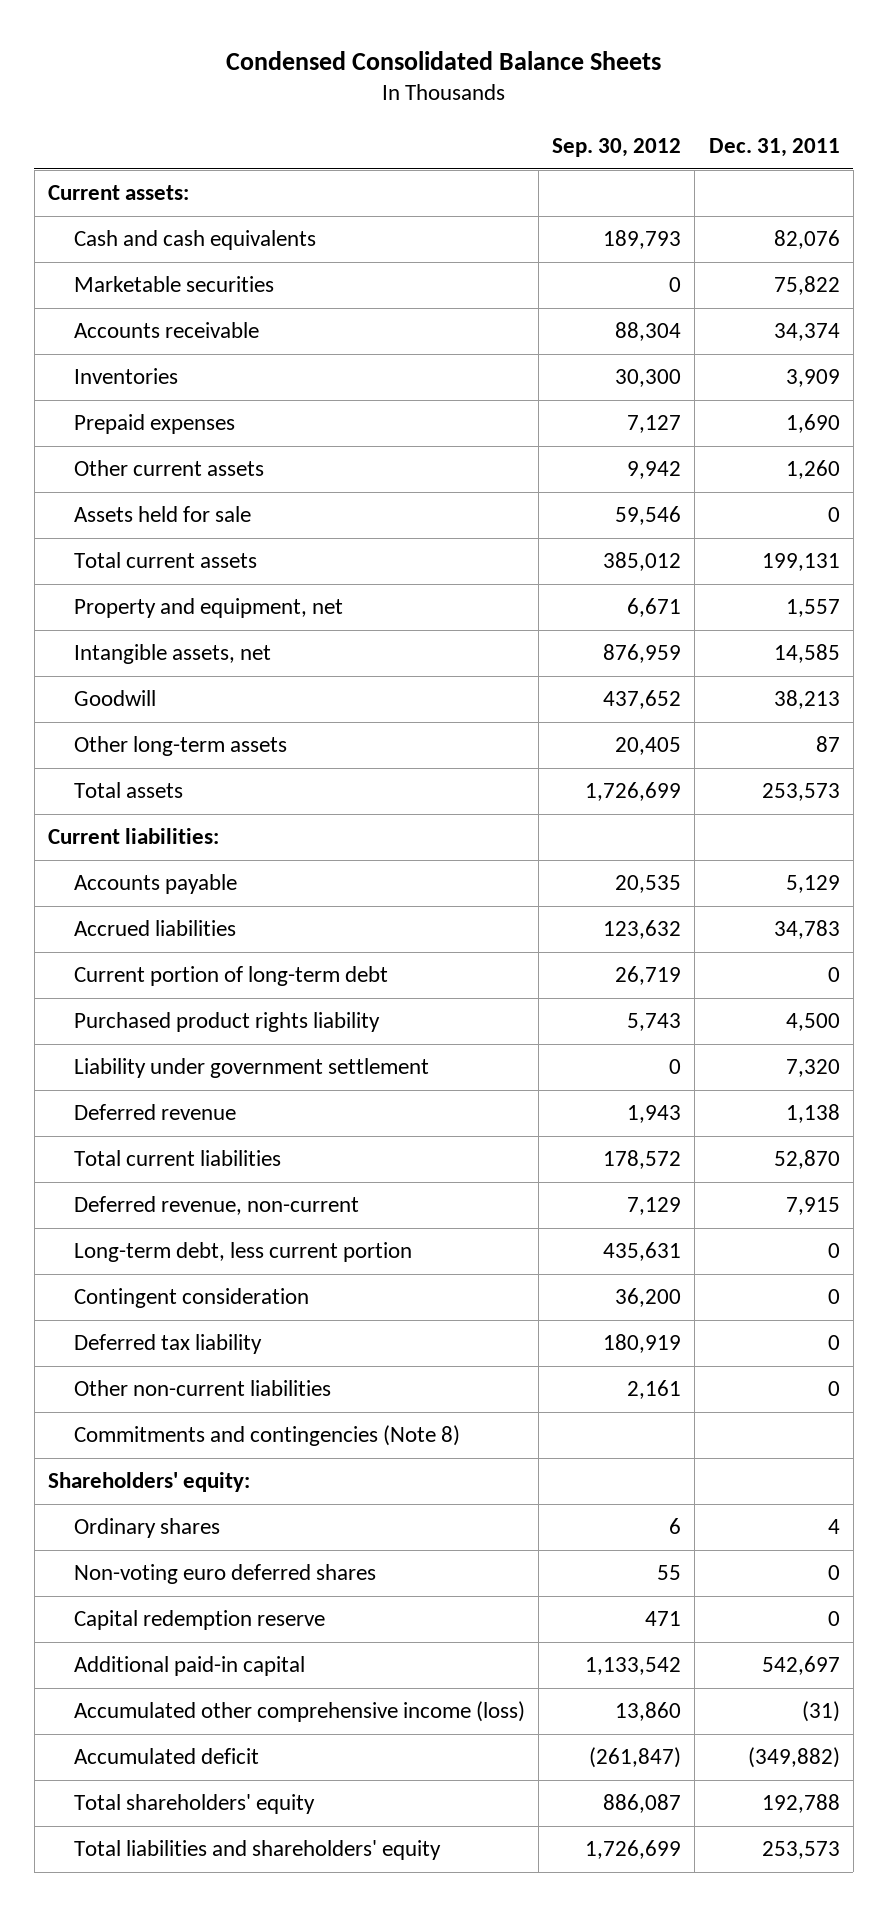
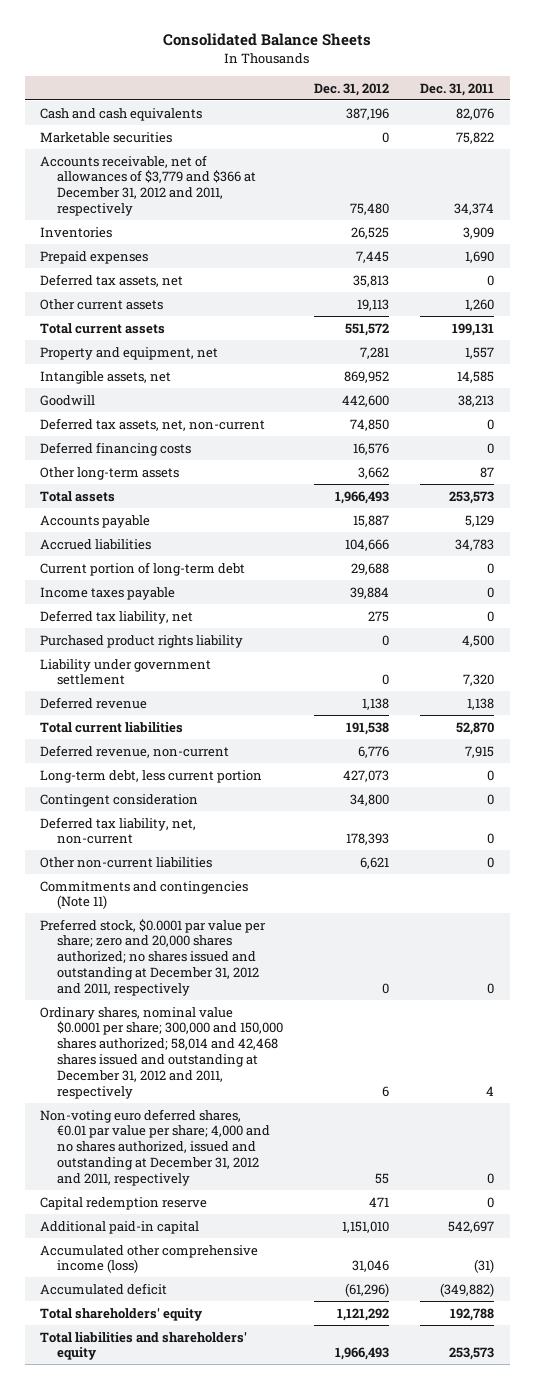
- Condensed Consolidated Balance Sheets
+ Consolidated Balance Sheets
- | Sep. 30, 2012 | Dec. 31, 2011
+ | Dec. 31, 2012 | Dec. 31, 2011
- Current assets:
- Accounts receivable | 88,304 | 34,374
+ Accounts receivable, net of allowances of $3,779 and $366 at December 31, 2012 and 2011, respectively | 75,480 | 34,374
+ Deferred tax assets, net | 35,813 | 0
- Assets held for sale | 59,546 | 0
+ Deferred tax assets, net, non-current | 74,850 | 0
+ Deferred financing costs | 16,576 | 0
- Current liabilities:
+ Income taxes payable | 39,884 | 0
+ Deferred tax liability, net | 275 | 0
- Deferred tax liability | 180,919 | 0
+ Deferred tax liability, net, non-current | 178,393 | 0
- Commitments and contingencies (Note 8)
- Shareholders' equity:
- Ordinary shares | 6 | 4
- Non-voting euro deferred shares | 55 | 0
+ Commitments and contingencies (Note 11)
+ Preferred stock, $0.0001 par value per share; zero and 20,000 shares authorized; no shares issued and outstanding at December 31, 2012 and 2011, respectively | 0 | 0
+ Ordinary shares, nominal value $0.0001 per share; 300,000 and 150,000 shares authorized; 58,014 and 42,468 shares issued and outstanding at December 31, 2012 and 2011, respectively | 6 | 4
+ Non-voting euro deferred shares, €0.01 par value per share; 4,000 and no shares authorized, issued and outstanding at December 31, 2012 and 2011, respectively | 55 | 0

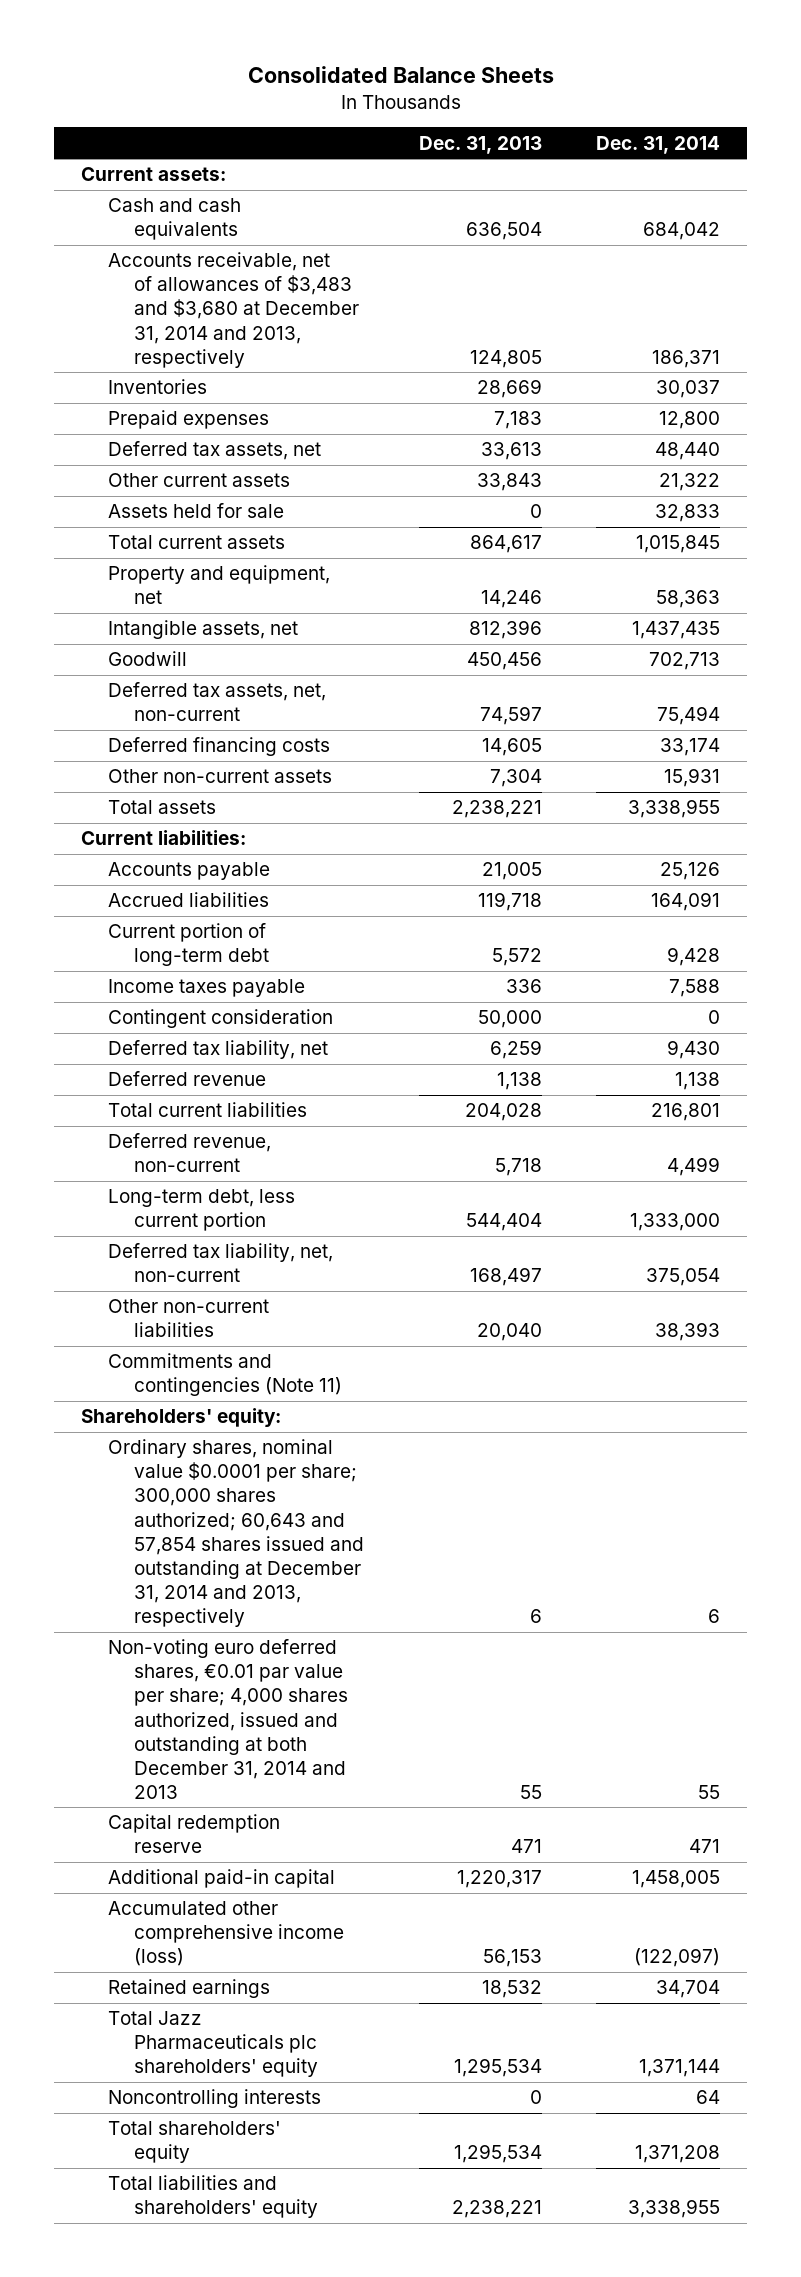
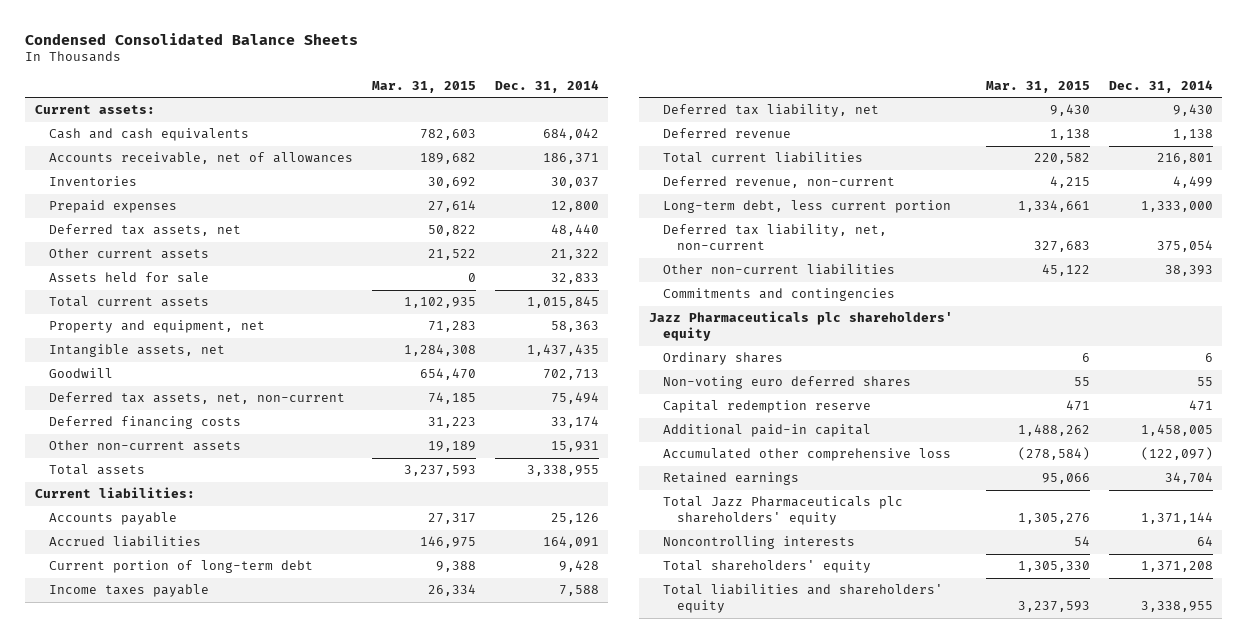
- Consolidated Balance Sheets
+ Condensed Consolidated Balance Sheets
- | Dec. 31, 2013 | Dec. 31, 2014
+ | Mar. 31, 2015 | Dec. 31, 2014
- Accounts receivable, net of allowances of $3,483 and $3,680 at December 31, 2014 and 2013, respectively | 124,805 | 186,371
+ Accounts receivable, net of allowances | 189,682 | 186,371
- Contingent consideration | 50,000 | 0
- Commitments and contingencies (Note 11)
- Shareholders' equity:
- Ordinary shares, nominal value $0.0001 per share; 300,000 shares authorized; 60,643 and 57,854 shares issued and outstanding at December 31, 2014 and 2013, respectively | 6 | 6
- Non-voting euro deferred shares, €0.01 par value per share; 4,000 shares authorized, issued and outstanding at both December 31, 2014 and 2013 | 55 | 55
+ Commitments and contingencies
+ Jazz Pharmaceuticals plc shareholders' equity
+ Ordinary shares | 6 | 6
+ Non-voting euro deferred shares | 55 | 55
- Accumulated other comprehensive income (loss) | 56,153 | (122,097)
+ Accumulated other comprehensive loss | (278,584) | (122,097)

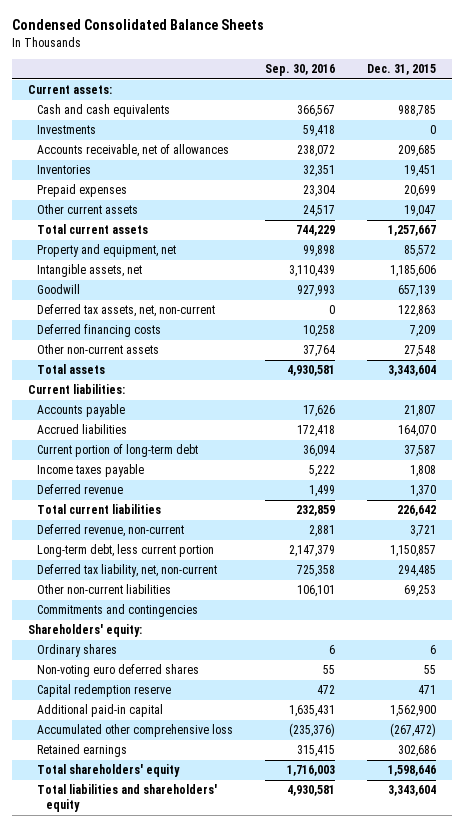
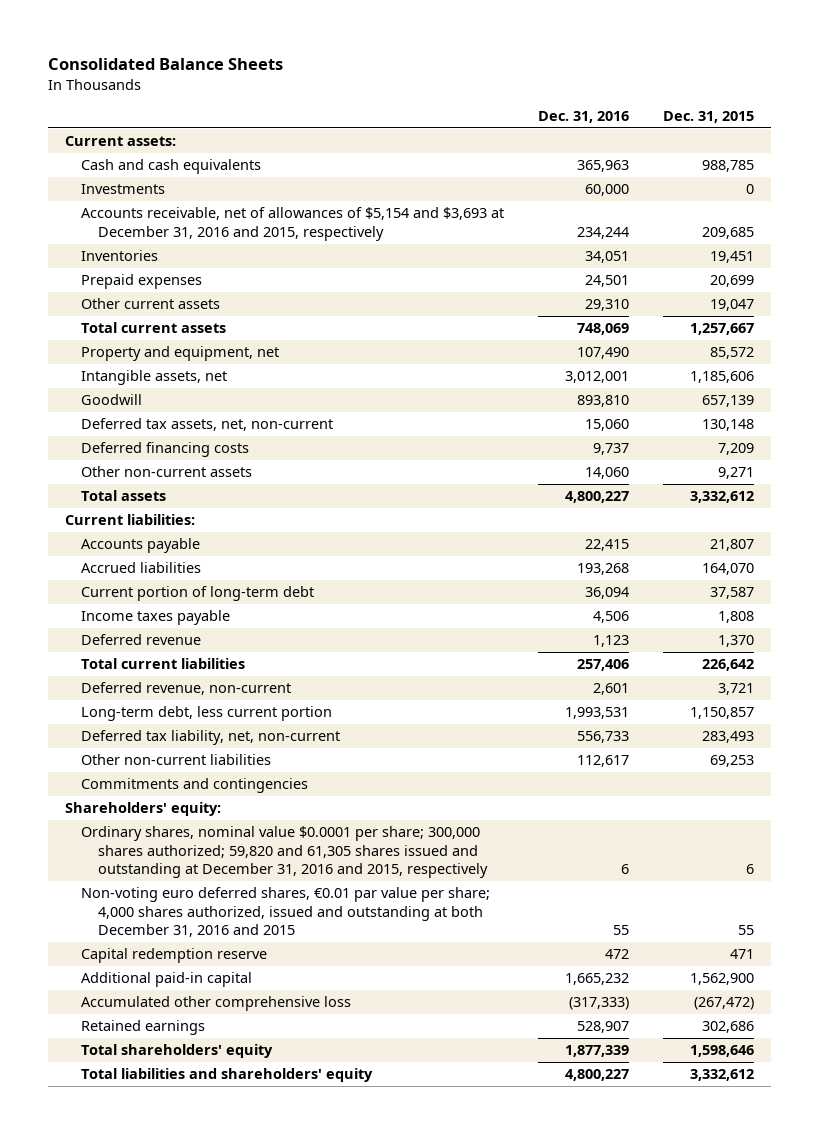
- Condensed Consolidated Balance Sheets
+ Consolidated Balance Sheets
- | Sep. 30, 2016 | Dec. 31, 2015
+ | Dec. 31, 2016 | Dec. 31, 2015
- Accounts receivable, net of allowances | 238,072 | 209,685
+ Accounts receivable, net of allowances of $5,154 and $3,693 at December 31, 2016 and 2015, respectively | 234,244 | 209,685
- Deferred tax assets, net, non-current | 0 | 122,863
+ Deferred tax assets, net, non-current | 15,060 | 130,148
- Other non-current assets | 37,764 | 27,548
- Total assets | 4,930,581 | 3,343,604
+ Other non-current assets | 14,060 | 9,271
+ Total assets | 4,800,227 | 3,332,612
- Deferred tax liability, net, non-current | 725,358 | 294,485
+ Deferred tax liability, net, non-current | 556,733 | 283,493
- Ordinary shares | 6 | 6
- Non-voting euro deferred shares | 55 | 55
+ Ordinary shares, nominal value $0.0001 per share; 300,000 shares authorized; 59,820 and 61,305 shares issued and outstanding at December 31, 2016 and 2015, respectively | 6 | 6
+ Non-voting euro deferred shares, €0.01 par value per share; 4,000 shares authorized, issued and outstanding at both December 31, 2016 and 2015 | 55 | 55
- Total liabilities and shareholders' equity | 4,930,581 | 3,343,604
+ Total liabilities and shareholders' equity | 4,800,227 | 3,332,612

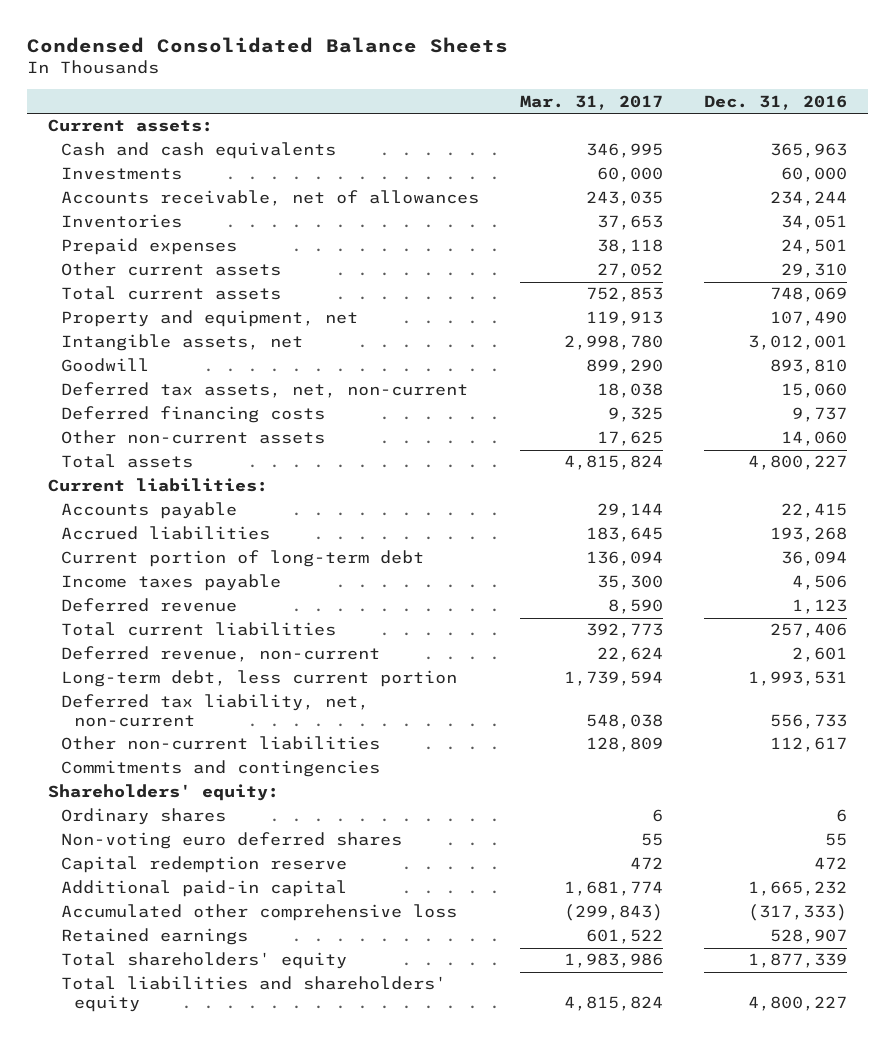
- Consolidated Balance Sheets
+ Condensed Consolidated Balance Sheets
- | Dec. 31, 2016 | Dec. 31, 2015
+ | Mar. 31, 2017 | Dec. 31, 2016
- Accounts receivable, net of allowances of $5,154 and $3,693 at December 31, 2016 and 2015, respectively | 234,244 | 209,685
+ Accounts receivable, net of allowances | 243,035 | 234,244
- Ordinary shares, nominal value $0.0001 per share; 300,000 shares authorized; 59,820 and 61,305 shares issued and outstanding at December 31, 2016 and 2015, respectively | 6 | 6
- Non-voting euro deferred shares, €0.01 par value per share; 4,000 shares authorized, issued and outstanding at both December 31, 2016 and 2015 | 55 | 55
+ Ordinary shares | 6 | 6
+ Non-voting euro deferred shares | 55 | 55

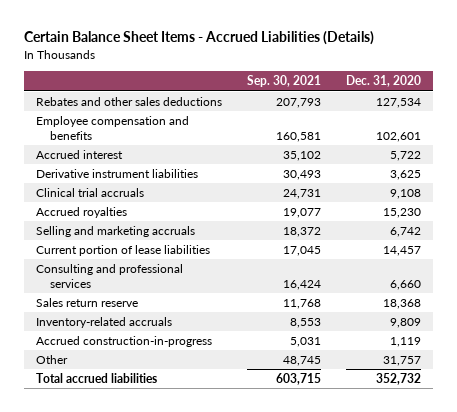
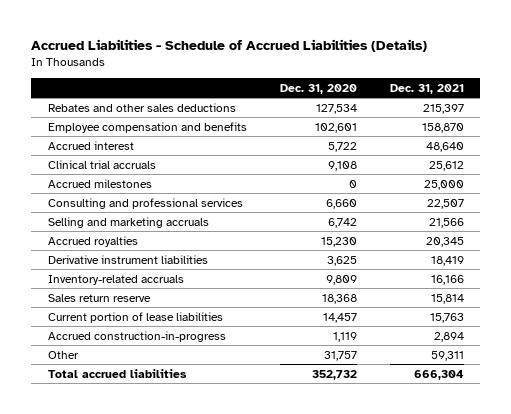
- Certain Balance Sheet Items - Accrued Liabilities (Details)
+ Accrued Liabilities - Schedule of Accrued Liabilities (Details)
- | Sep. 30, 2021 | Dec. 31, 2020
+ | Dec. 31, 2020 | Dec. 31, 2021
+ Accrued milestones | 0 | 25,000
moved down: Selling and marketing accruals | 6,742 | 21,566
moved down: Accrued royalties | 15,230 | 20,345
moved down: Derivative instrument liabilities | 3,625 | 18,419
moved down: Sales return reserve | 18,368 | 15,814
moved down: Current portion of lease liabilities | 14,457 | 15,763

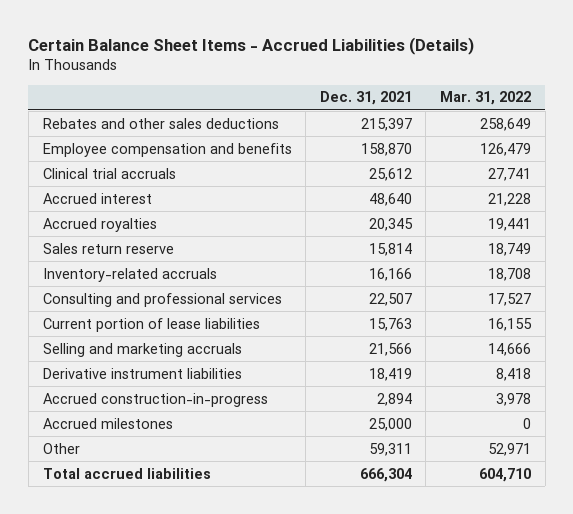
- Accrued Liabilities - Schedule of Accrued Liabilities (Details)
+ Certain Balance Sheet Items - Accrued Liabilities (Details)
- | Dec. 31, 2020 | Dec. 31, 2021
+ | Dec. 31, 2021 | Mar. 31, 2022
moved down: Accrued interest | 48,640 | 21,228
moved down: Inventory-related accruals | 16,166 | 18,708
moved down: Consulting and professional services | 22,507 | 17,527
moved down: Selling and marketing accruals | 21,566 | 14,666
moved down: Derivative instrument liabilities | 18,419 | 8,418
moved down: Accrued milestones | 25,000 | 0

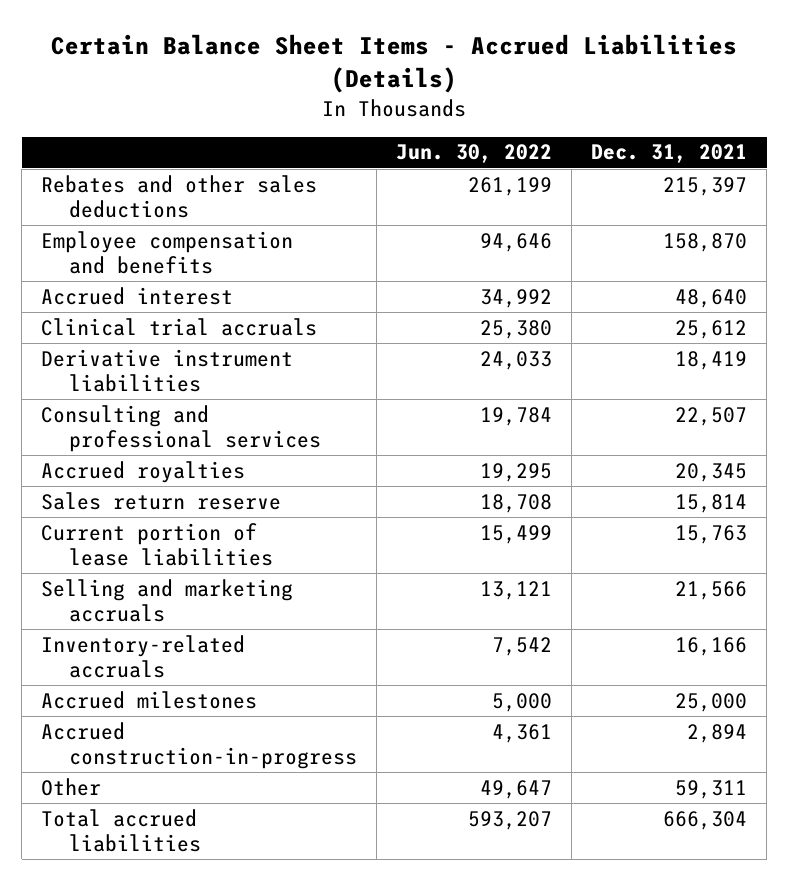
- | Dec. 31, 2021 | Mar. 31, 2022
+ | Jun. 30, 2022 | Dec. 31, 2021
moved down: Clinical trial accruals | 25,380 | 25,612
moved up: Derivative instrument liabilities | 24,033 | 18,419
moved up: Consulting and professional services | 19,784 | 22,507
moved down: Inventory-related accruals | 7,542 | 16,166
moved down: Accrued construction-in-progress | 4,361 | 2,894

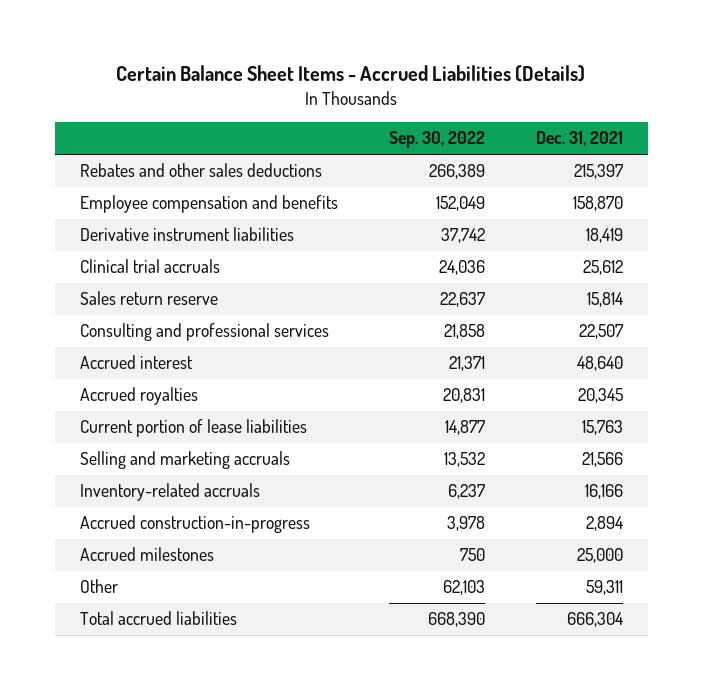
- | Jun. 30, 2022 | Dec. 31, 2021
+ | Sep. 30, 2022 | Dec. 31, 2021
moved down: Clinical trial accruals | 24,036 | 25,612
moved up: Sales return reserve | 22,637 | 15,814
moved down: Accrued interest | 21,371 | 48,640
moved down: Accrued milestones | 750 | 25,000

